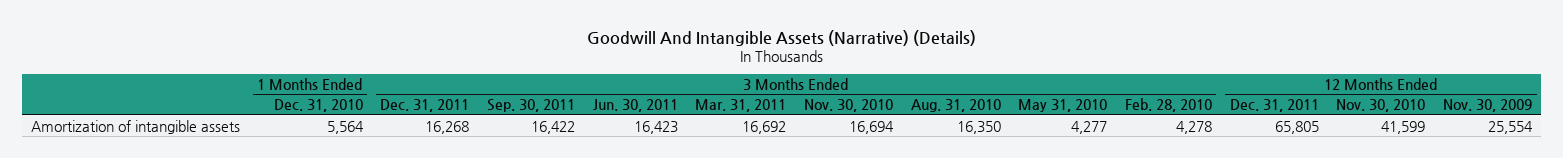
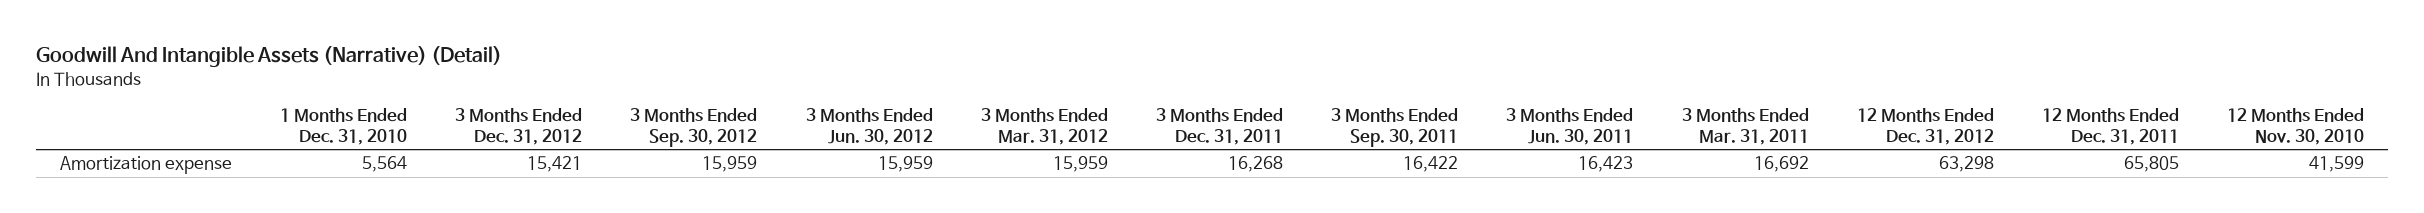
- Goodwill And Intangible Assets (Narrative) (Details)
+ Goodwill And Intangible Assets (Narrative) (Detail)
- | 1 Months Ended Dec. 31, 2010 | 3 Months Ended Dec. 31, 2011 | 3 Months Ended Sep. 30, 2011 | 3 Months Ended Jun. 30, 2011 | 3 Months Ended Mar. 31, 2011 | 3 Months Ended Nov. 30, 2010 | 3 Months Ended Aug. 31, 2010 | 3 Months Ended May 31, 2010 | 3 Months Ended Feb. 28, 2010 | 12 Months Ended Dec. 31, 2011 | 12 Months Ended Nov. 30, 2010 | 12 Months Ended Nov. 30, 2009
+ | 1 Months Ended Dec. 31, 2010 | 3 Months Ended Dec. 31, 2012 | 3 Months Ended Sep. 30, 2012 | 3 Months Ended Jun. 30, 2012 | 3 Months Ended Mar. 31, 2012 | 3 Months Ended Dec. 31, 2011 | 3 Months Ended Sep. 30, 2011 | 3 Months Ended Jun. 30, 2011 | 3 Months Ended Mar. 31, 2011 | 12 Months Ended Dec. 31, 2012 | 12 Months Ended Dec. 31, 2011 | 12 Months Ended Nov. 30, 2010
- Amortization of intangible assets | 5,564 | 16,268 | 16,422 | 16,423 | 16,692 | 16,694 | 16,350 | 4,277 | 4,278 | 65,805 | 41,599 | 25,554
+ Amortization expense | 5,564 | 15,421 | 15,959 | 15,959 | 15,959 | 16,268 | 16,422 | 16,423 | 16,692 | 63,298 | 65,805 | 41,599

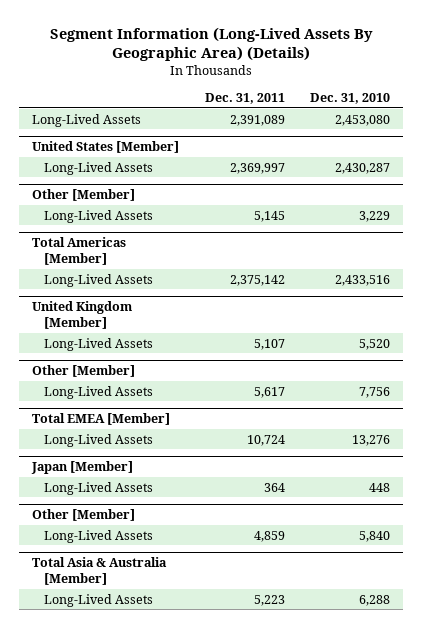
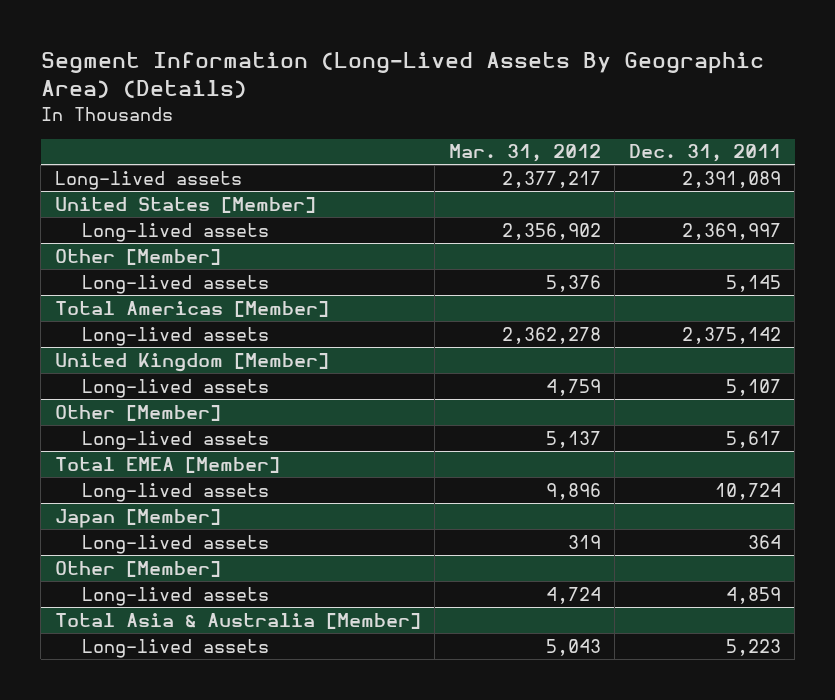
- | Dec. 31, 2011 | Dec. 31, 2010
+ | Mar. 31, 2012 | Dec. 31, 2011
- Long-Lived Assets | 2,391,089 | 2,453,080
+ Long-lived assets | 2,377,217 | 2,391,089
@ United States [Member]
- Long-Lived Assets | 2,369,997 | 2,430,287
+ Long-lived assets | 2,356,902 | 2,369,997
@ Other [Member]
- Long-Lived Assets | 5,145 | 3,229
+ Long-lived assets | 5,376 | 5,145
@ Total Americas [Member]
- Long-Lived Assets | 2,375,142 | 2,433,516
+ Long-lived assets | 2,362,278 | 2,375,142
@ United Kingdom [Member]
- Long-Lived Assets | 5,107 | 5,520
+ Long-lived assets | 4,759 | 5,107
@ Other [Member]
- Long-Lived Assets | 5,617 | 7,756
+ Long-lived assets | 5,137 | 5,617
@ Total EMEA [Member]
- Long-Lived Assets | 10,724 | 13,276
+ Long-lived assets | 9,896 | 10,724
@ Japan [Member]
- Long-Lived Assets | 364 | 448
+ Long-lived assets | 319 | 364
@ Other [Member]
- Long-Lived Assets | 4,859 | 5,840
+ Long-lived assets | 4,724 | 4,859
@ Total Asia & Australia [Member]
- Long-Lived Assets | 5,223 | 6,288
+ Long-lived assets | 5,043 | 5,223

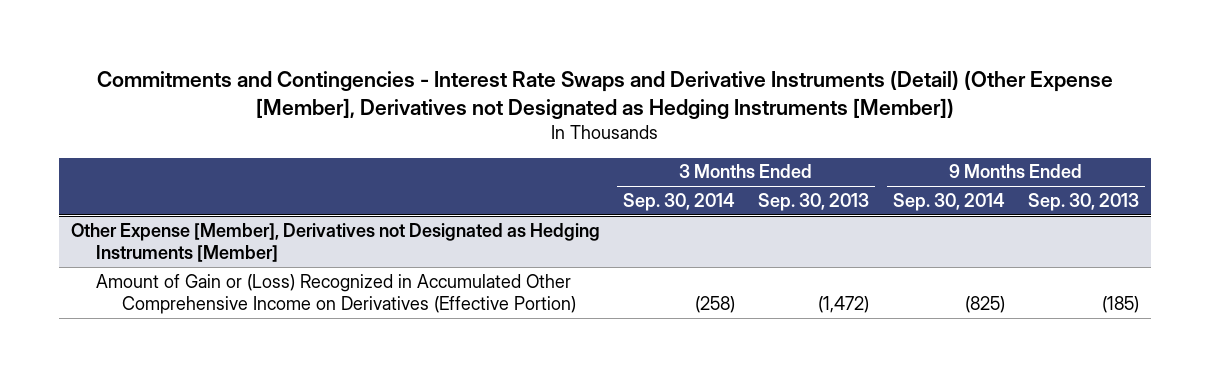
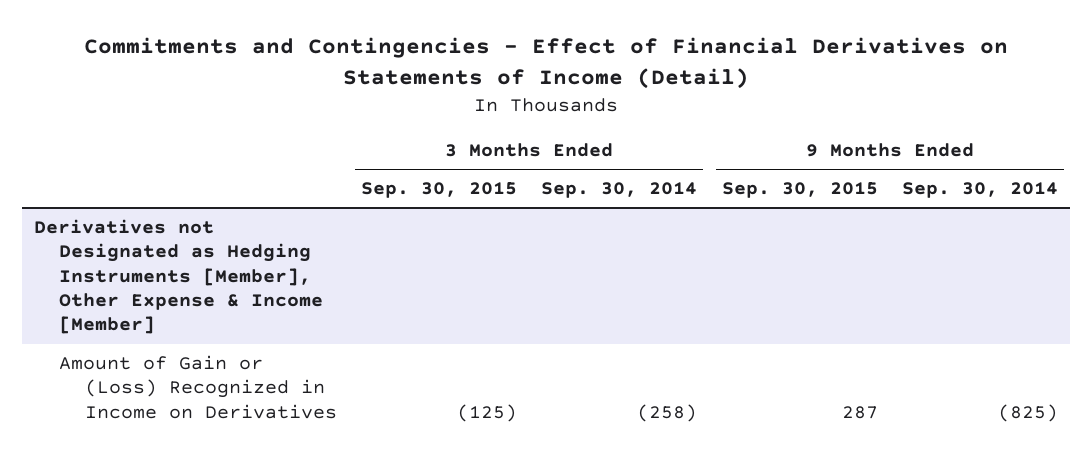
- Commitments and Contingencies - Interest Rate Swaps and Derivative Instruments (Detail) (Other Expense [Member], Derivatives not Designated as Hedging Instruments [Member])
+ Commitments and Contingencies - Effect of Financial Derivatives on Statements of Income (Detail)
- | 3 Months Ended Sep. 30, 2014 | 3 Months Ended Sep. 30, 2013 | 9 Months Ended Sep. 30, 2014 | 9 Months Ended Sep. 30, 2013
+ | 3 Months Ended Sep. 30, 2015 | 3 Months Ended Sep. 30, 2014 | 9 Months Ended Sep. 30, 2015 | 9 Months Ended Sep. 30, 2014
- Other Expense [Member], Derivatives not Designated as Hedging Instruments [Member]
- Amount of Gain or (Loss) Recognized in Accumulated Other Comprehensive Income on Derivatives (Effective Portion) | (258) | (1,472) | (825) | (185)
+ Derivatives not Designated as Hedging Instruments [Member], Other Expense & Income [Member]
+ Amount of Gain or (Loss) Recognized in Income on Derivatives | (125) | (258) | 287 | (825)

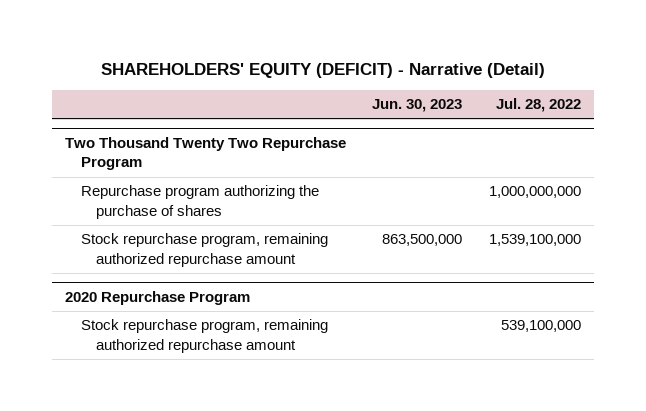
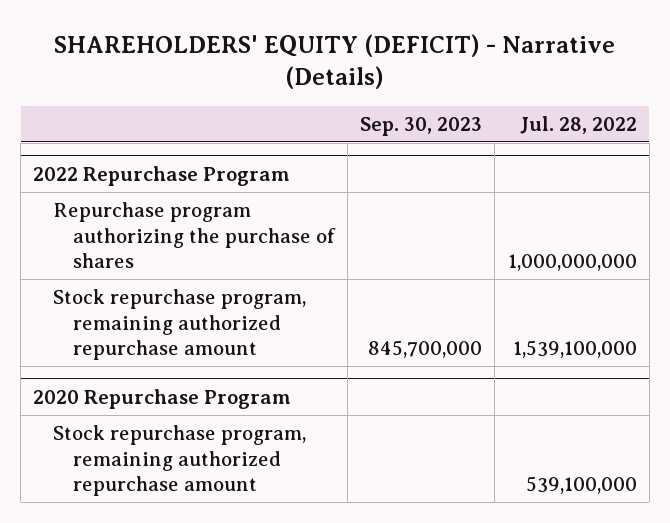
- SHAREHOLDERS' EQUITY (DEFICIT) - Narrative (Detail)
+ SHAREHOLDERS' EQUITY (DEFICIT) - Narrative (Details)
- | Jun. 30, 2023 | Jul. 28, 2022
+ | Sep. 30, 2023 | Jul. 28, 2022
- Two Thousand Twenty Two Repurchase Program
+ 2022 Repurchase Program

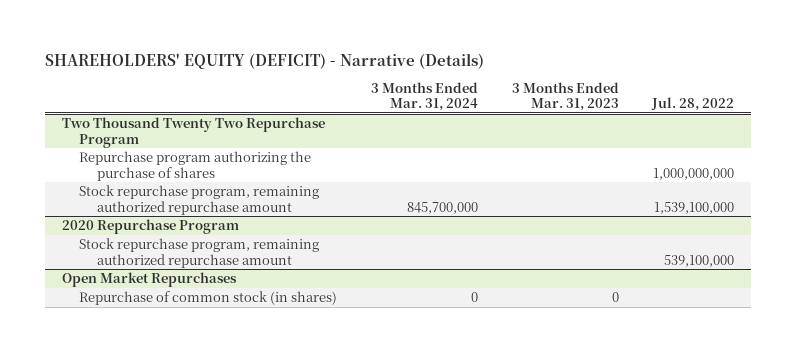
- | Sep. 30, 2023 | Jul. 28, 2022
+ | 3 Months Ended Mar. 31, 2024 | 3 Months Ended Mar. 31, 2023 | Jul. 28, 2022
- 2022 Repurchase Program
+ Two Thousand Twenty Two Repurchase Program
+ Open Market Repurchases
+ Repurchase of common stock (in shares) | 0 | 0 |

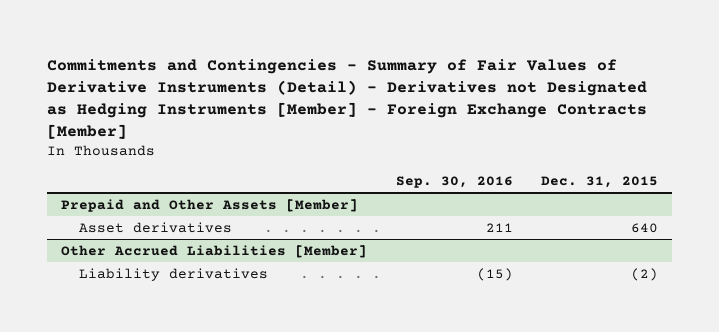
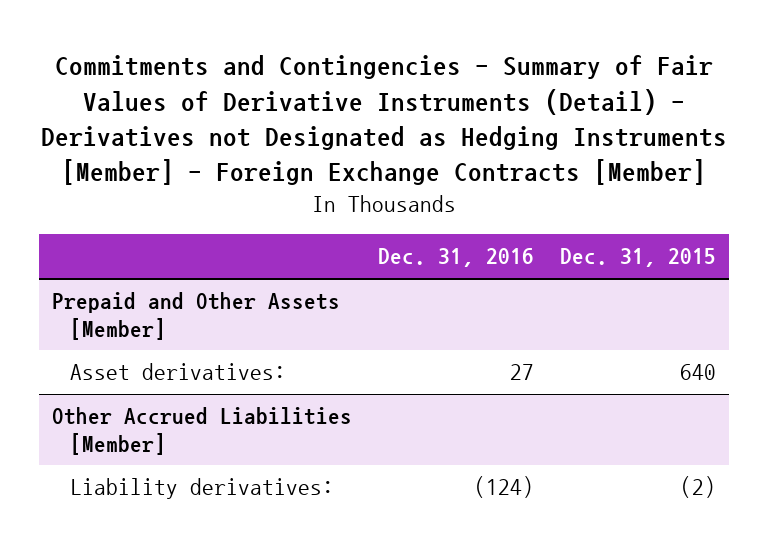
- | Sep. 30, 2016 | Dec. 31, 2015
+ | Dec. 31, 2016 | Dec. 31, 2015
@ Prepaid and Other Assets [Member]
- Asset derivatives | 211 | 640
+ Asset derivatives: | 27 | 640
@ Other Accrued Liabilities [Member]
- Liability derivatives | (15) | (2)
+ Liability derivatives: | (124) | (2)

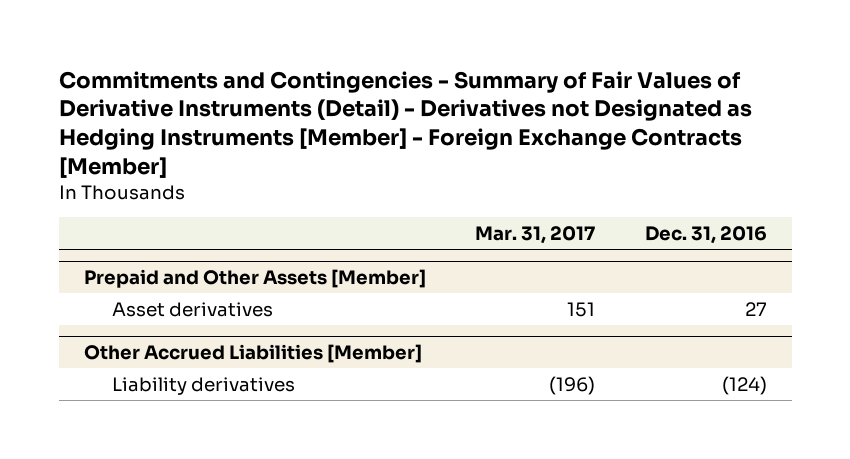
- | Dec. 31, 2016 | Dec. 31, 2015
+ | Mar. 31, 2017 | Dec. 31, 2016
@ Prepaid and Other Assets [Member]
- Asset derivatives: | 27 | 640
+ Asset derivatives | 151 | 27
@ Other Accrued Liabilities [Member]
- Liability derivatives: | (124) | (2)
+ Liability derivatives | (196) | (124)

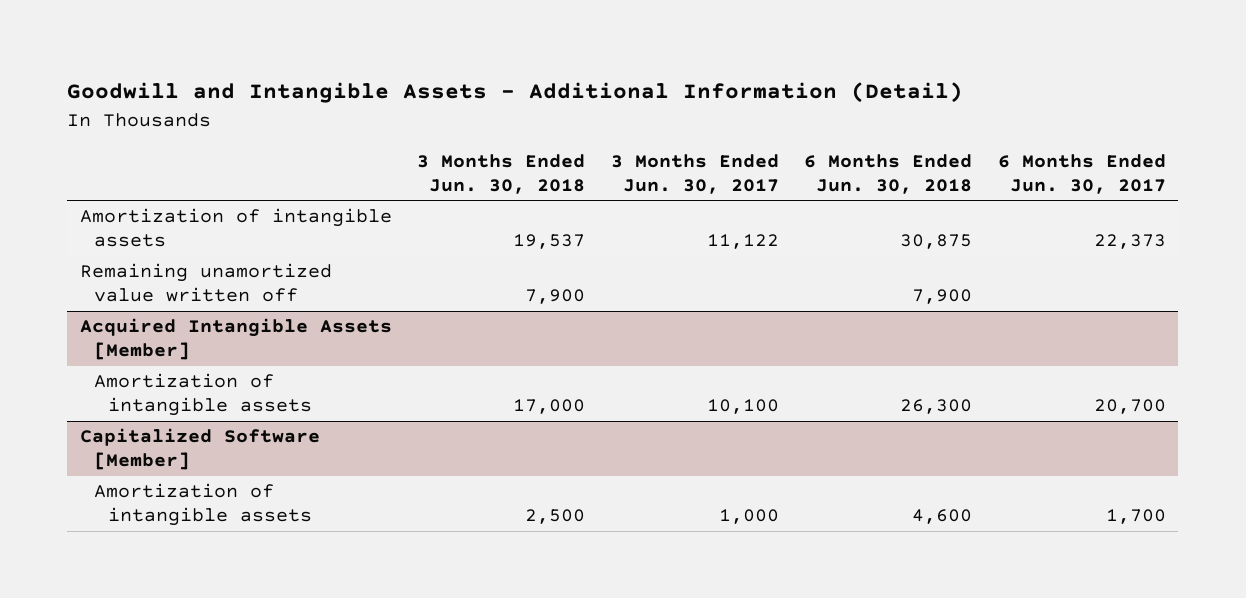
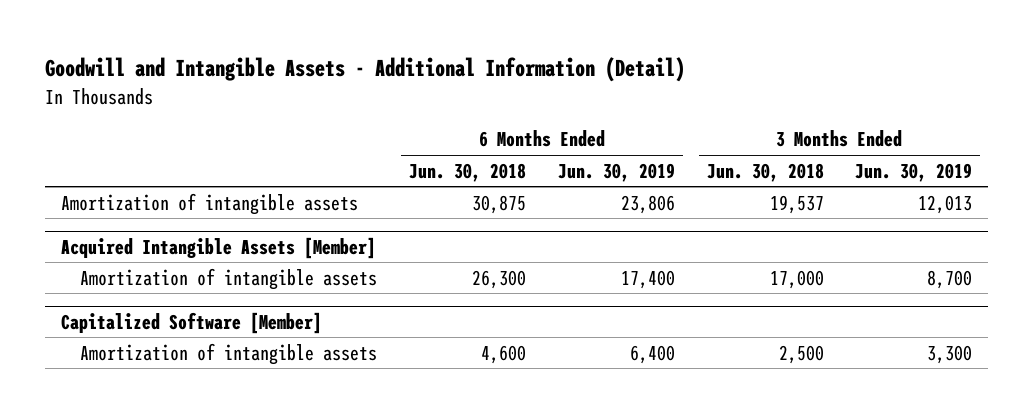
- | 3 Months Ended Jun. 30, 2018 | 3 Months Ended Jun. 30, 2017 | 6 Months Ended Jun. 30, 2018 | 6 Months Ended Jun. 30, 2017
+ | 6 Months Ended Jun. 30, 2018 | 6 Months Ended Jun. 30, 2019 | 3 Months Ended Jun. 30, 2018 | 3 Months Ended Jun. 30, 2019
- Remaining unamortized value written off | 7,900 | | 7,900 |

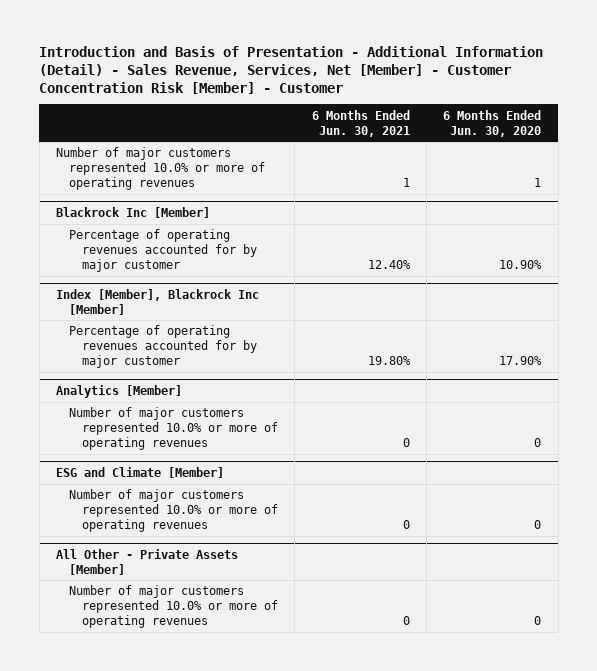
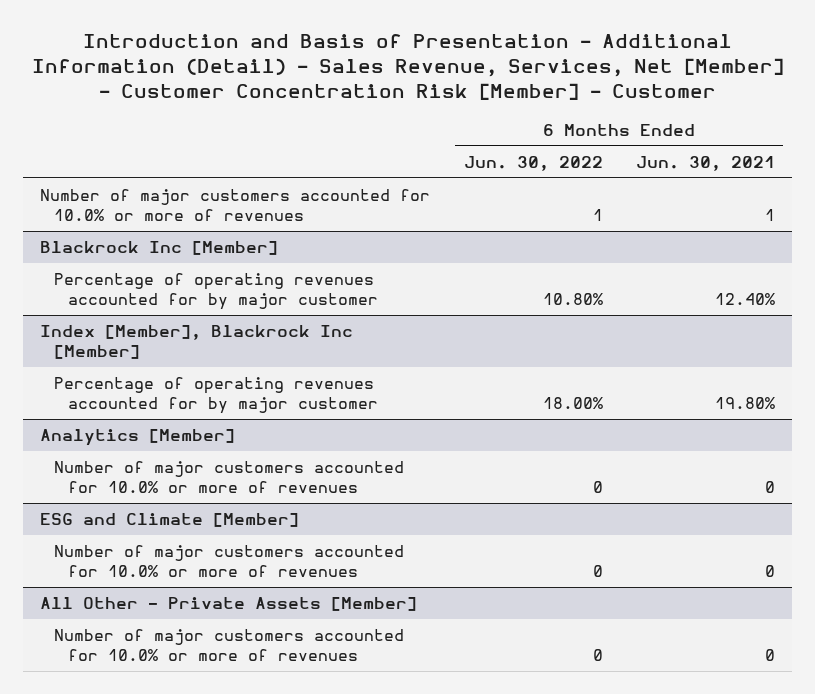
- | 6 Months Ended Jun. 30, 2021 | 6 Months Ended Jun. 30, 2020
+ | 6 Months Ended Jun. 30, 2022 | 6 Months Ended Jun. 30, 2021
- Number of major customers represented 10.0% or more of operating revenues | 1 | 1
+ Number of major customers accounted for 10.0% or more of revenues | 1 | 1
@ Analytics [Member]
- Number of major customers represented 10.0% or more of operating revenues | 0 | 0
+ Number of major customers accounted for 10.0% or more of revenues | 0 | 0
@ ESG and Climate [Member]
- Number of major customers represented 10.0% or more of operating revenues | 0 | 0
+ Number of major customers accounted for 10.0% or more of revenues | 0 | 0
@ All Other - Private Assets [Member]
- Number of major customers represented 10.0% or more of operating revenues | 0 | 0
+ Number of major customers accounted for 10.0% or more of revenues | 0 | 0

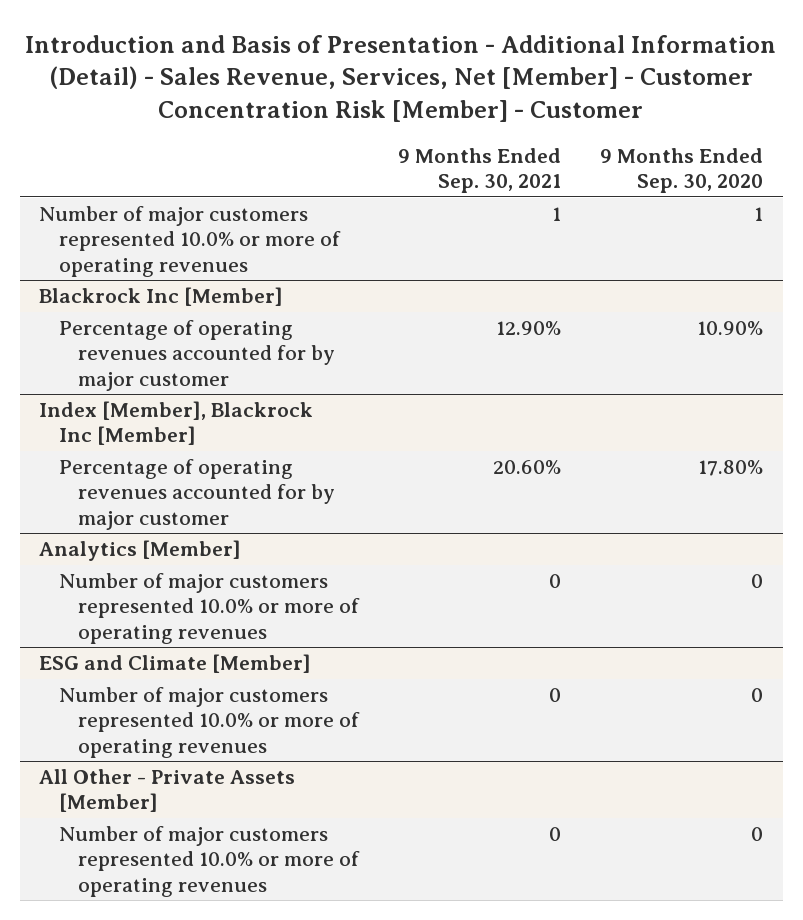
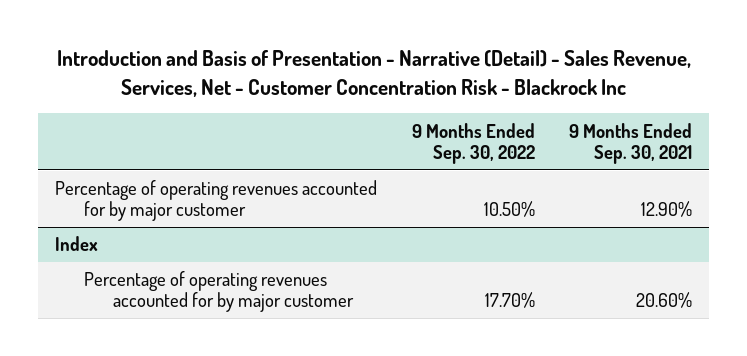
- Introduction and Basis of Presentation - Additional Information (Detail) - Sales Revenue, Services, Net [Member] - Customer Concentration Risk [Member] - Customer
+ Introduction and Basis of Presentation - Narrative (Detail) - Sales Revenue, Services, Net - Customer Concentration Risk - Blackrock Inc
- | 9 Months Ended Sep. 30, 2021 | 9 Months Ended Sep. 30, 2020
+ | 9 Months Ended Sep. 30, 2022 | 9 Months Ended Sep. 30, 2021
- Number of major customers represented 10.0% or more of operating revenues | 1 | 1
- Blackrock Inc [Member]
- Index [Member], Blackrock Inc [Member]
+ Index
- Analytics [Member]
- Number of major customers represented 10.0% or more of operating revenues | 0 | 0
- ESG and Climate [Member]
- Number of major customers represented 10.0% or more of operating revenues | 0 | 0
- All Other - Private Assets [Member]
- Number of major customers represented 10.0% or more of operating revenues | 0 | 0

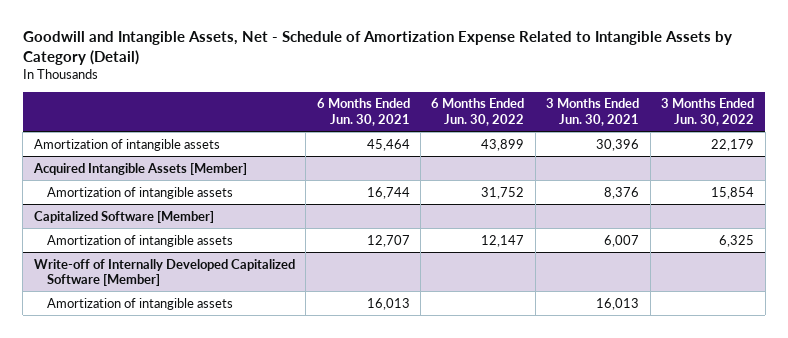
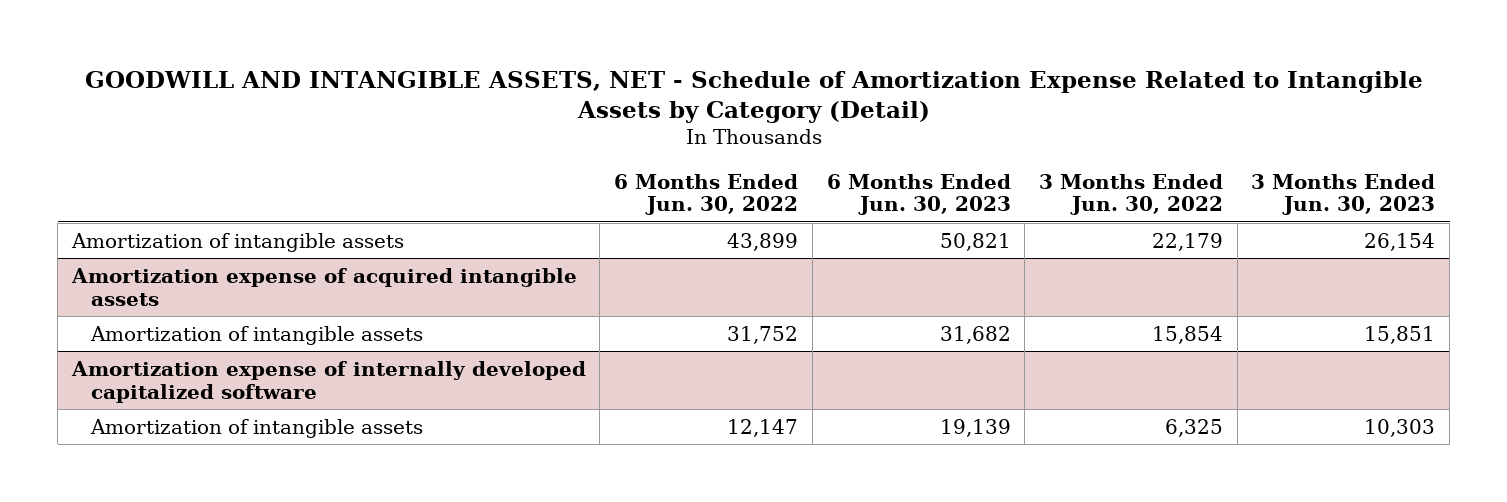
- Goodwill and Intangible Assets, Net - Schedule of Amortization Expense Related to Intangible Assets by Category (Detail)
+ GOODWILL AND INTANGIBLE ASSETS, NET - Schedule of Amortization Expense Related to Intangible Assets by Category (Detail)
- | 6 Months Ended Jun. 30, 2021 | 6 Months Ended Jun. 30, 2022 | 3 Months Ended Jun. 30, 2021 | 3 Months Ended Jun. 30, 2022
+ | 6 Months Ended Jun. 30, 2022 | 6 Months Ended Jun. 30, 2023 | 3 Months Ended Jun. 30, 2022 | 3 Months Ended Jun. 30, 2023
- Acquired Intangible Assets [Member]
+ Amortization expense of acquired intangible assets
- Capitalized Software [Member]
+ Amortization expense of internally developed capitalized software
- Write-off of Internally Developed Capitalized Software [Member]
- Amortization of intangible assets | 16,013 | | 16,013 |

